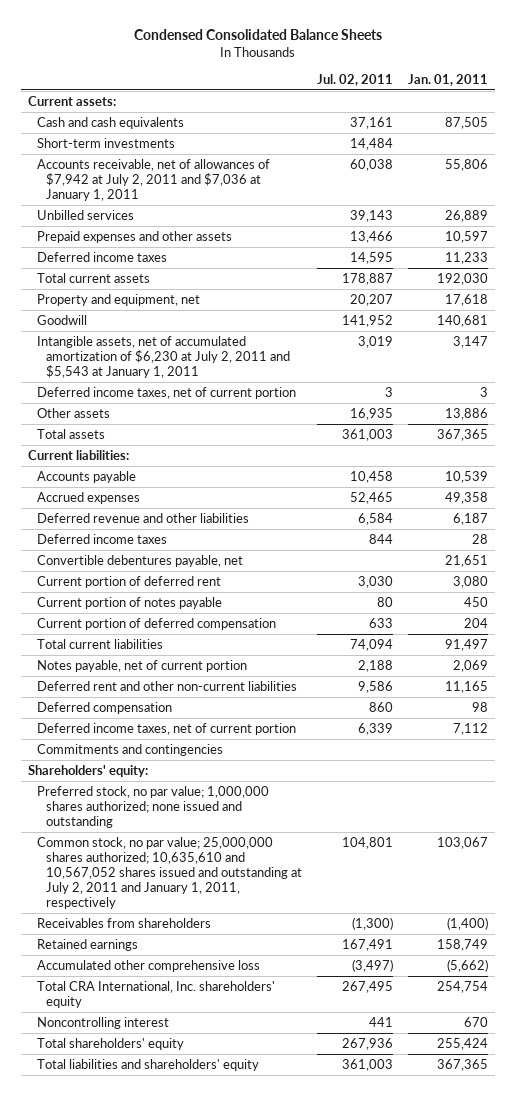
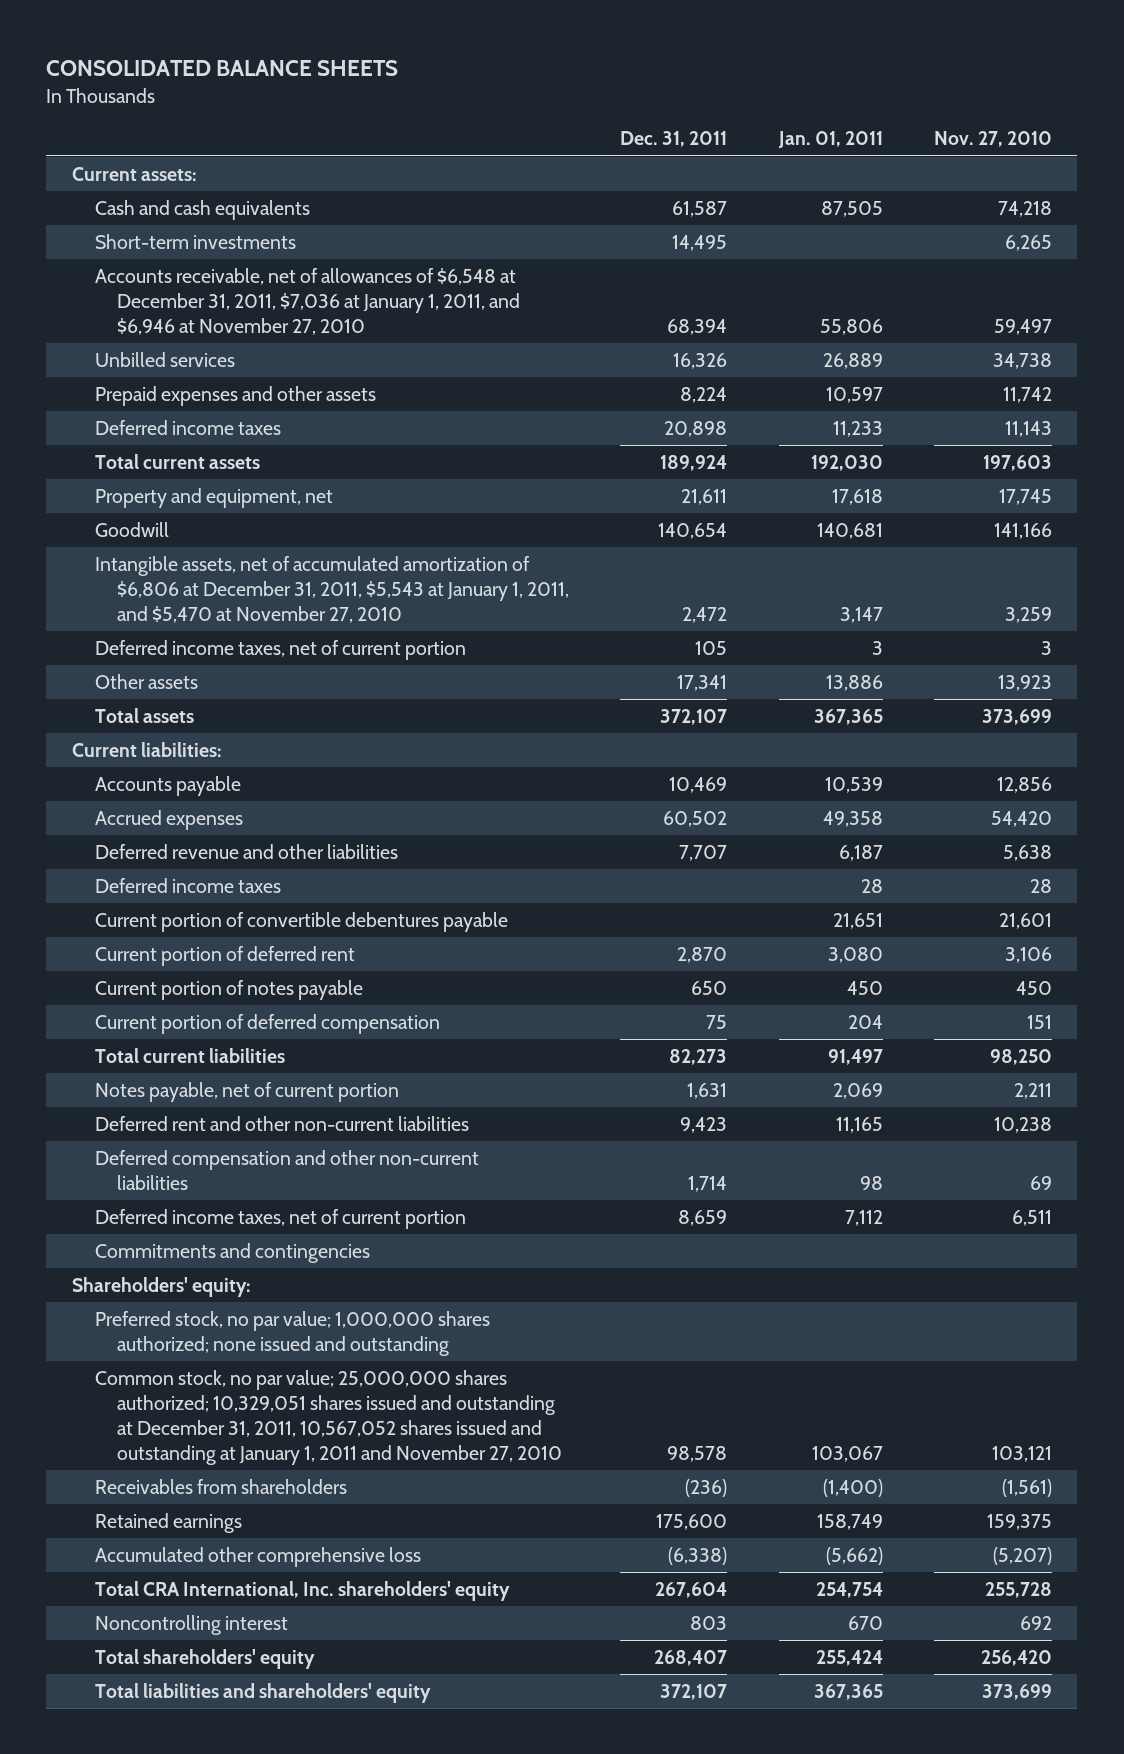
- Condensed Consolidated Balance Sheets
+ CONSOLIDATED BALANCE SHEETS
- | Jul. 02, 2011 | Jan. 01, 2011
+ | Dec. 31, 2011 | Jan. 01, 2011 | Nov. 27, 2010
- Accounts receivable, net of allowances of $7,942 at July 2, 2011 and $7,036 at January 1, 2011 | 60,038 | 55,806
+ Accounts receivable, net of allowances of $6,548 at December 31, 2011, $7,036 at January 1, 2011, and $6,946 at November 27, 2010 | 68,394 | 55,806 | 59,497
- Intangible assets, net of accumulated amortization of $6,230 at July 2, 2011 and $5,543 at January 1, 2011 | 3,019 | 3,147
+ Intangible assets, net of accumulated amortization of $6,806 at December 31, 2011, $5,543 at January 1, 2011, and $5,470 at November 27, 2010 | 2,472 | 3,147 | 3,259
- Convertible debentures payable, net | | 21,651
+ Current portion of convertible debentures payable | | 21,651 | 21,601
- Deferred compensation | 860 | 98
+ Deferred compensation and other non-current liabilities | 1,714 | 98 | 69
- Common stock, no par value; 25,000,000 shares authorized; 10,635,610 and 10,567,052 shares issued and outstanding at July 2, 2011 and January 1, 2011, respectively | 104,801 | 103,067
+ Common stock, no par value; 25,000,000 shares authorized; 10,329,051 shares issued and outstanding at December 31, 2011, 10,567,052 shares issued and outstanding at January 1, 2011 and November 27, 2010 | 98,578 | 103,067 | 103,121

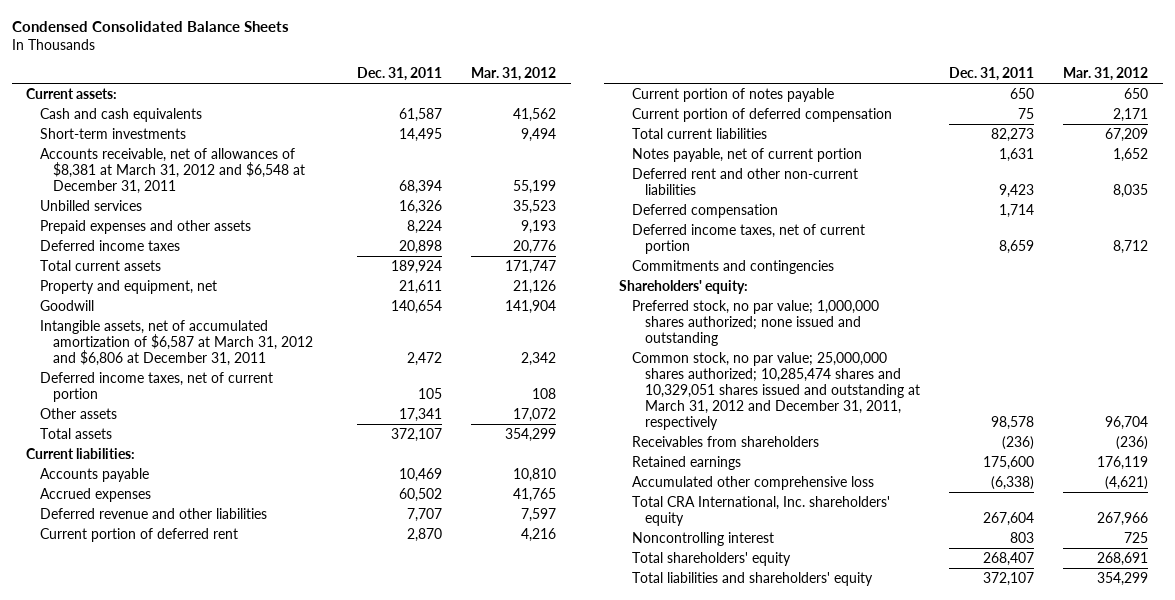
- CONSOLIDATED BALANCE SHEETS
+ Condensed Consolidated Balance Sheets
- | Dec. 31, 2011 | Jan. 01, 2011 | Nov. 27, 2010
+ | Dec. 31, 2011 | Mar. 31, 2012
- Accounts receivable, net of allowances of $6,548 at December 31, 2011, $7,036 at January 1, 2011, and $6,946 at November 27, 2010 | 68,394 | 55,806 | 59,497
+ Accounts receivable, net of allowances of $8,381 at March 31, 2012 and $6,548 at December 31, 2011 | 68,394 | 55,199
- Intangible assets, net of accumulated amortization of $6,806 at December 31, 2011, $5,543 at January 1, 2011, and $5,470 at November 27, 2010 | 2,472 | 3,147 | 3,259
+ Intangible assets, net of accumulated amortization of $6,587 at March 31, 2012 and $6,806 at December 31, 2011 | 2,472 | 2,342
- Deferred income taxes | | 28 | 28
- Current portion of convertible debentures payable | | 21,651 | 21,601
- Deferred compensation and other non-current liabilities | 1,714 | 98 | 69
+ Deferred compensation | 1,714 |
- Common stock, no par value; 25,000,000 shares authorized; 10,329,051 shares issued and outstanding at December 31, 2011, 10,567,052 shares issued and outstanding at January 1, 2011 and November 27, 2010 | 98,578 | 103,067 | 103,121
+ Common stock, no par value; 25,000,000 shares authorized; 10,285,474 shares and 10,329,051 shares issued and outstanding at March 31, 2012 and December 31, 2011, respectively | 98,578 | 96,704

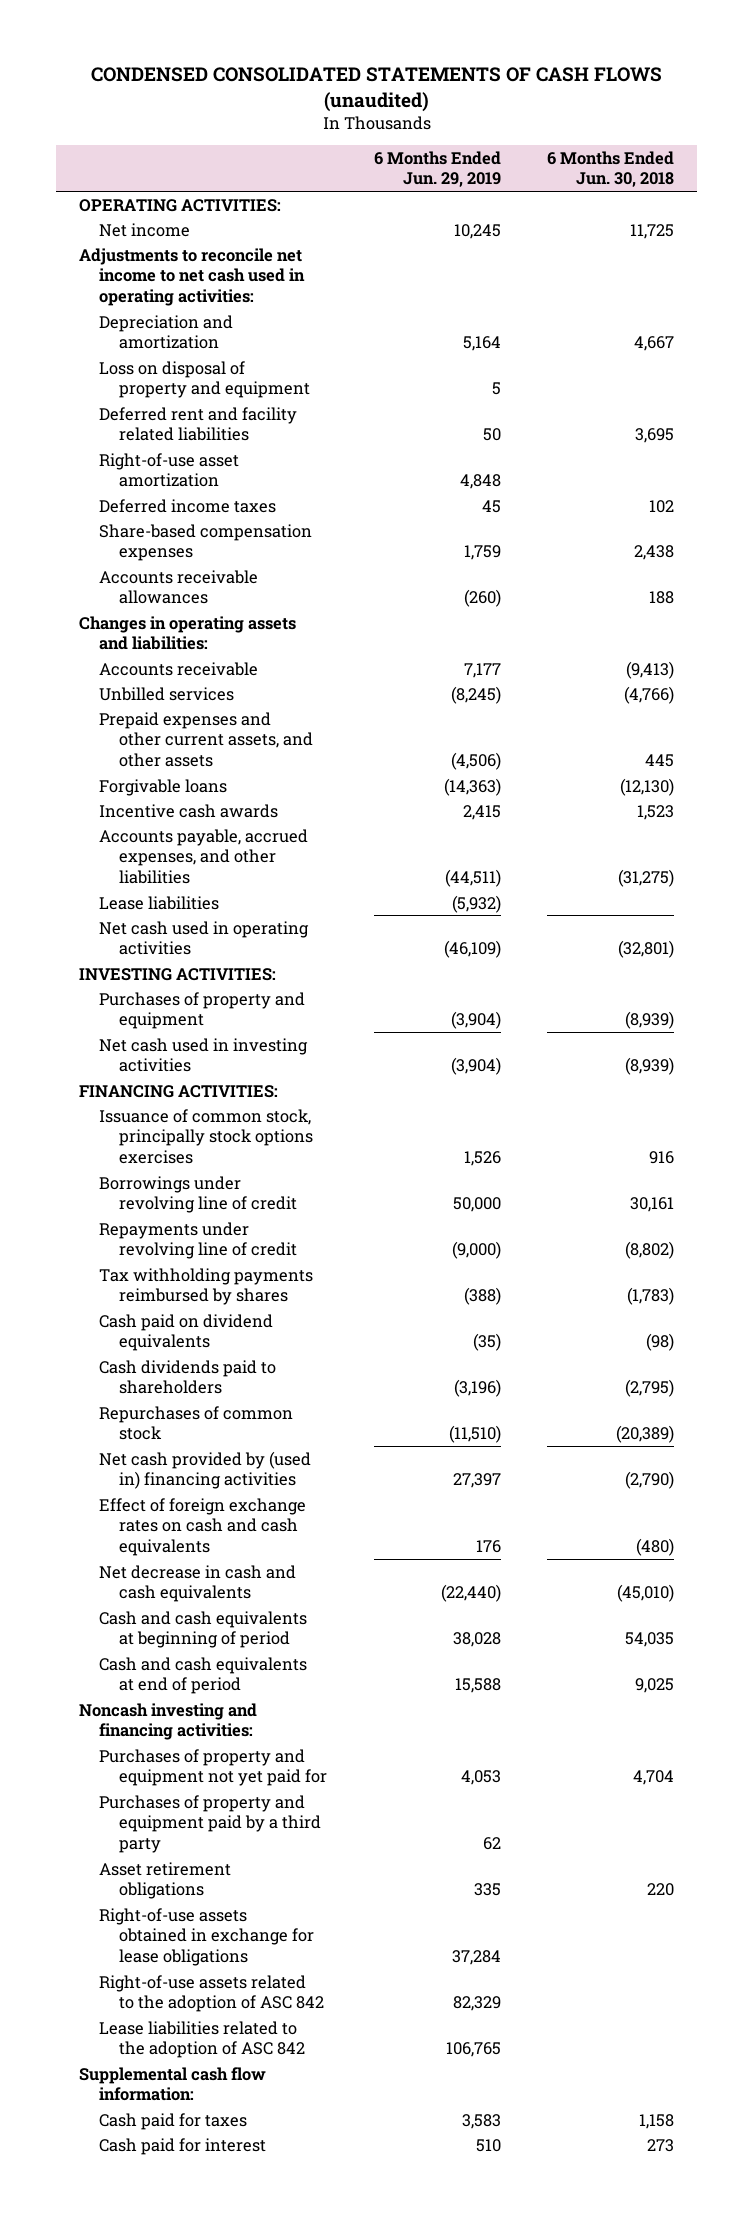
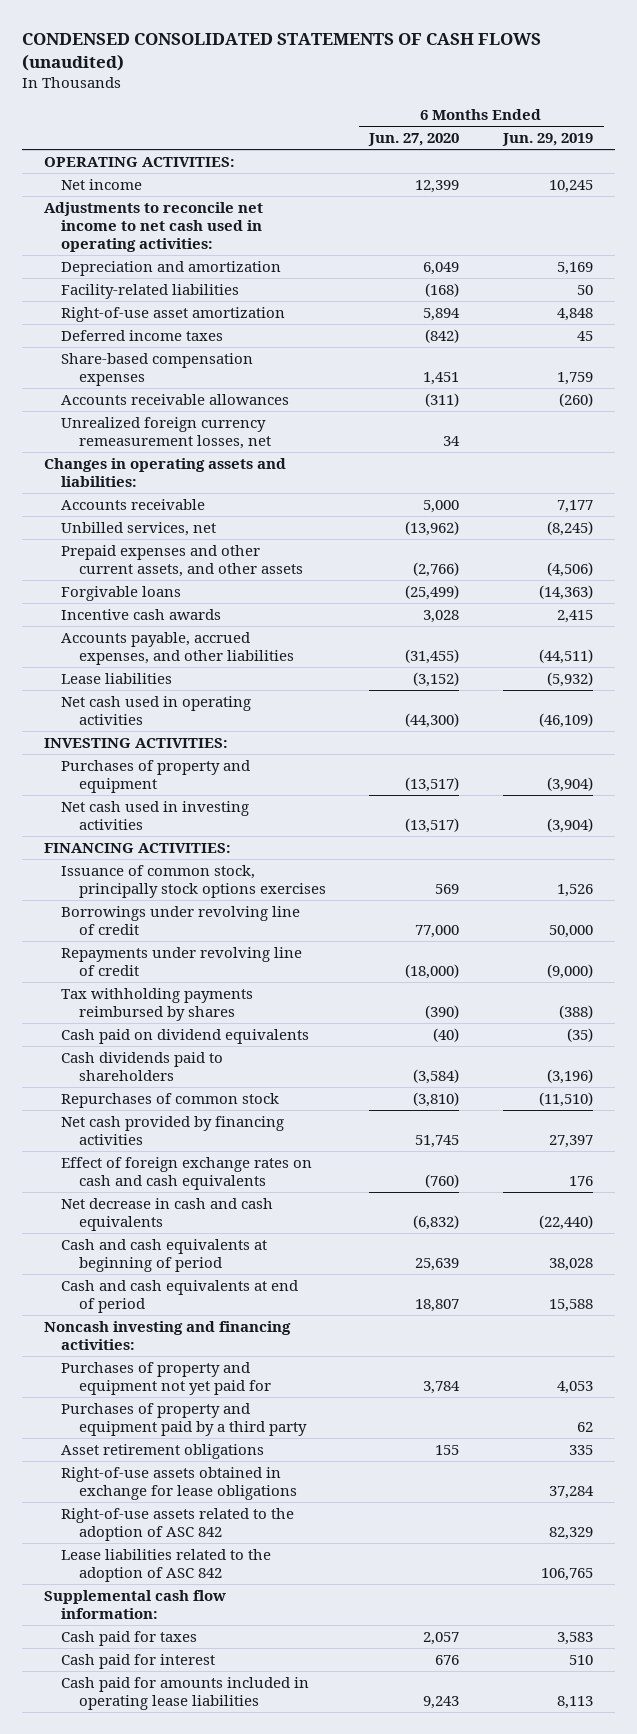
- | 6 Months Ended Jun. 29, 2019 | 6 Months Ended Jun. 30, 2018
+ | 6 Months Ended Jun. 27, 2020 | 6 Months Ended Jun. 29, 2019
- Depreciation and amortization | 5,164 | 4,667
- Loss on disposal of property and equipment | 5 |
- Deferred rent and facility related liabilities | 50 | 3,695
+ Depreciation and amortization | 6,049 | 5,169
+ Facility-related liabilities | (168) | 50
+ Unrealized foreign currency remeasurement losses, net | 34 |
- Unbilled services | (8,245) | (4,766)
+ Unbilled services, net | (13,962) | (8,245)
- Net cash provided by (used in) financing activities | 27,397 | (2,790)
+ Net cash provided by financing activities | 51,745 | 27,397
+ Cash paid for amounts included in operating lease liabilities | 9,243 | 8,113

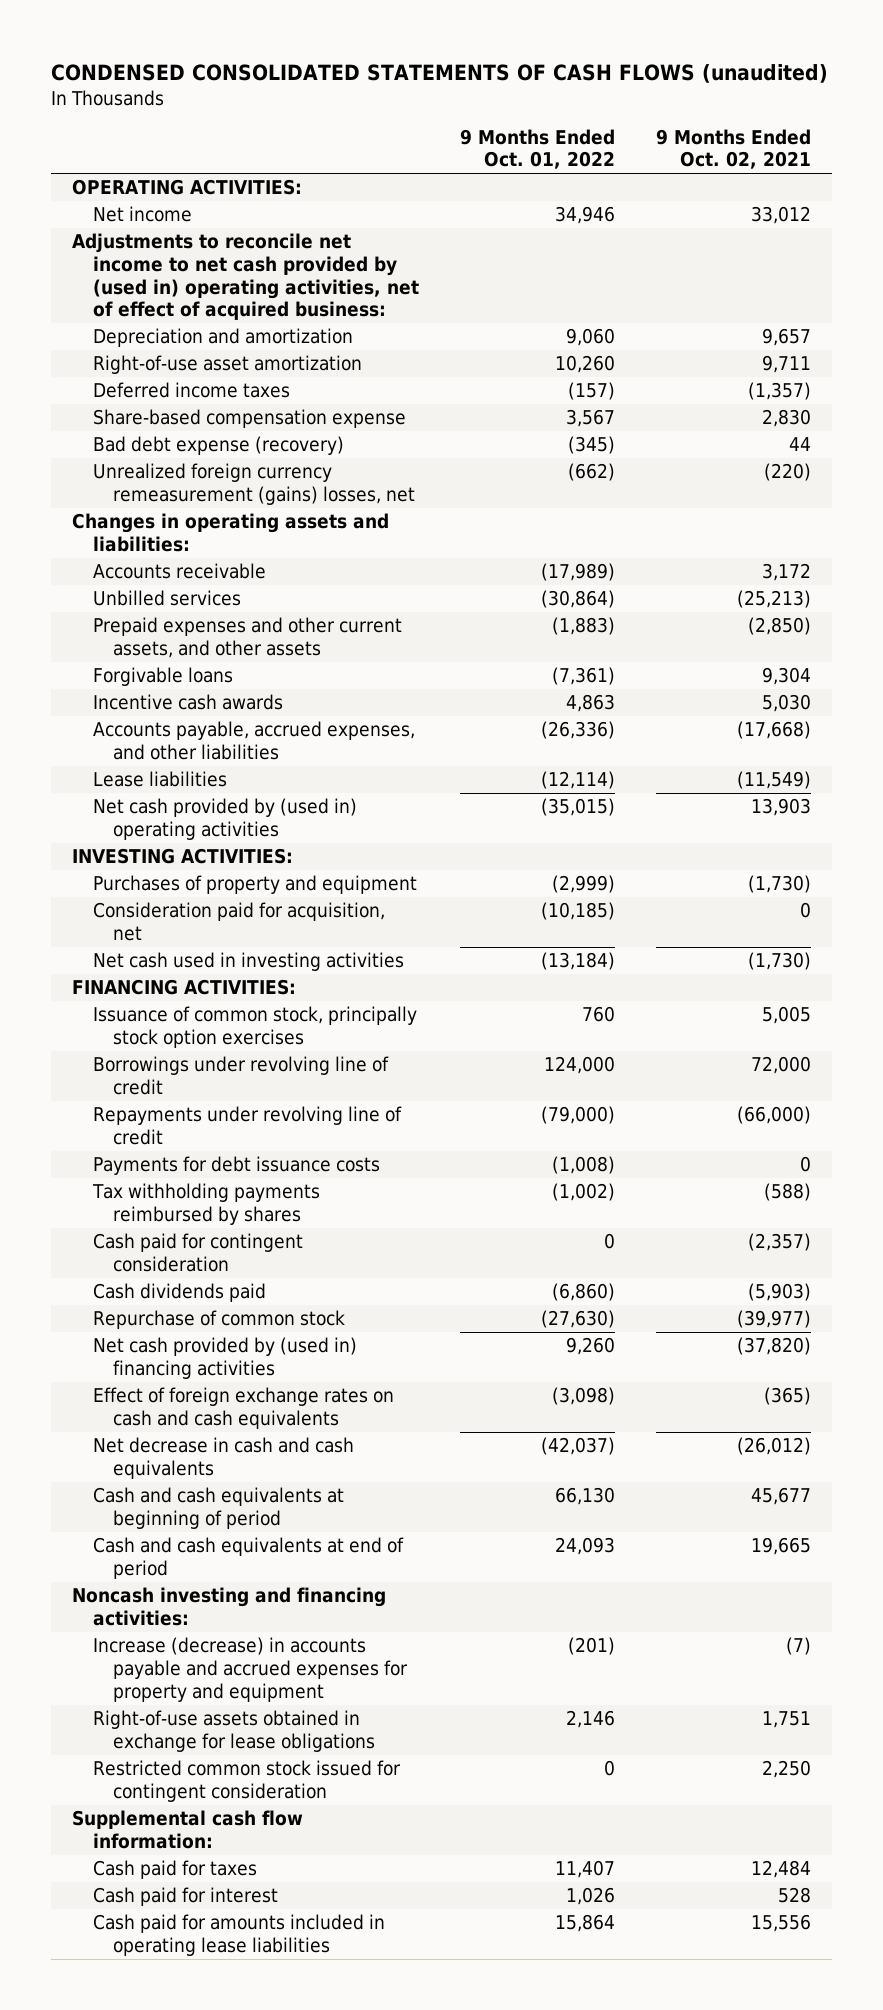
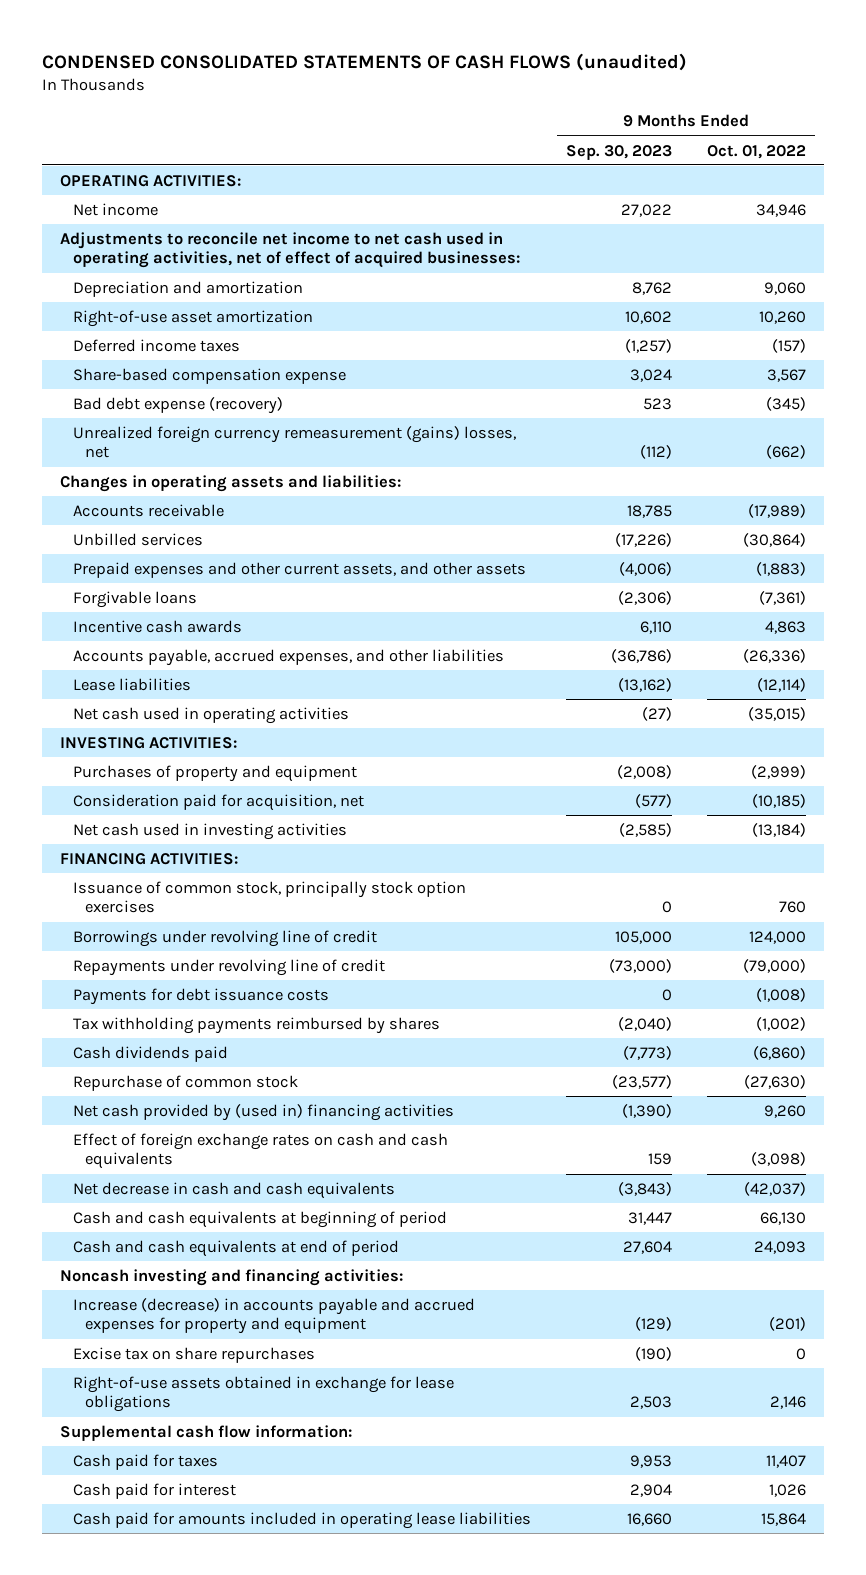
- | 9 Months Ended Oct. 01, 2022 | 9 Months Ended Oct. 02, 2021
+ | 9 Months Ended Sep. 30, 2023 | 9 Months Ended Oct. 01, 2022
- Adjustments to reconcile net income to net cash provided by (used in) operating activities, net of effect of acquired business:
+ Adjustments to reconcile net income to net cash used in operating activities, net of effect of acquired businesses:
- Net cash provided by (used in) operating activities | (35,015) | 13,903
+ Net cash used in operating activities | (27) | (35,015)
- Cash paid for contingent consideration | 0 | (2,357)
+ Excise tax on share repurchases | (190) | 0
- Restricted common stock issued for contingent consideration | 0 | 2,250

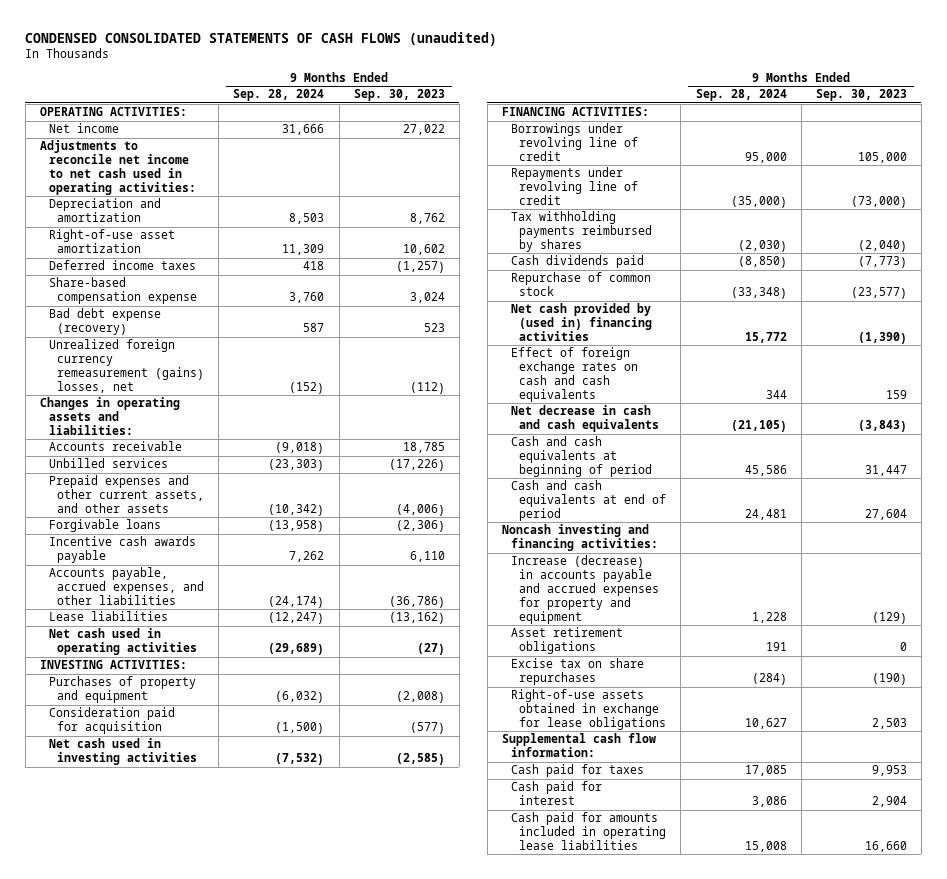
- | 9 Months Ended Sep. 30, 2023 | 9 Months Ended Oct. 01, 2022
+ | 9 Months Ended Sep. 28, 2024 | 9 Months Ended Sep. 30, 2023
- Adjustments to reconcile net income to net cash used in operating activities, net of effect of acquired businesses:
+ Adjustments to reconcile net income to net cash used in operating activities:
- Incentive cash awards | 6,110 | 4,863
+ Incentive cash awards payable | 7,262 | 6,110
- Consideration paid for acquisition, net | (577) | (10,185)
+ Consideration paid for acquisition | (1,500) | (577)
- Issuance of common stock, principally stock option exercises | 0 | 760
- Payments for debt issuance costs | 0 | (1,008)
+ Asset retirement obligations | 191 | 0

